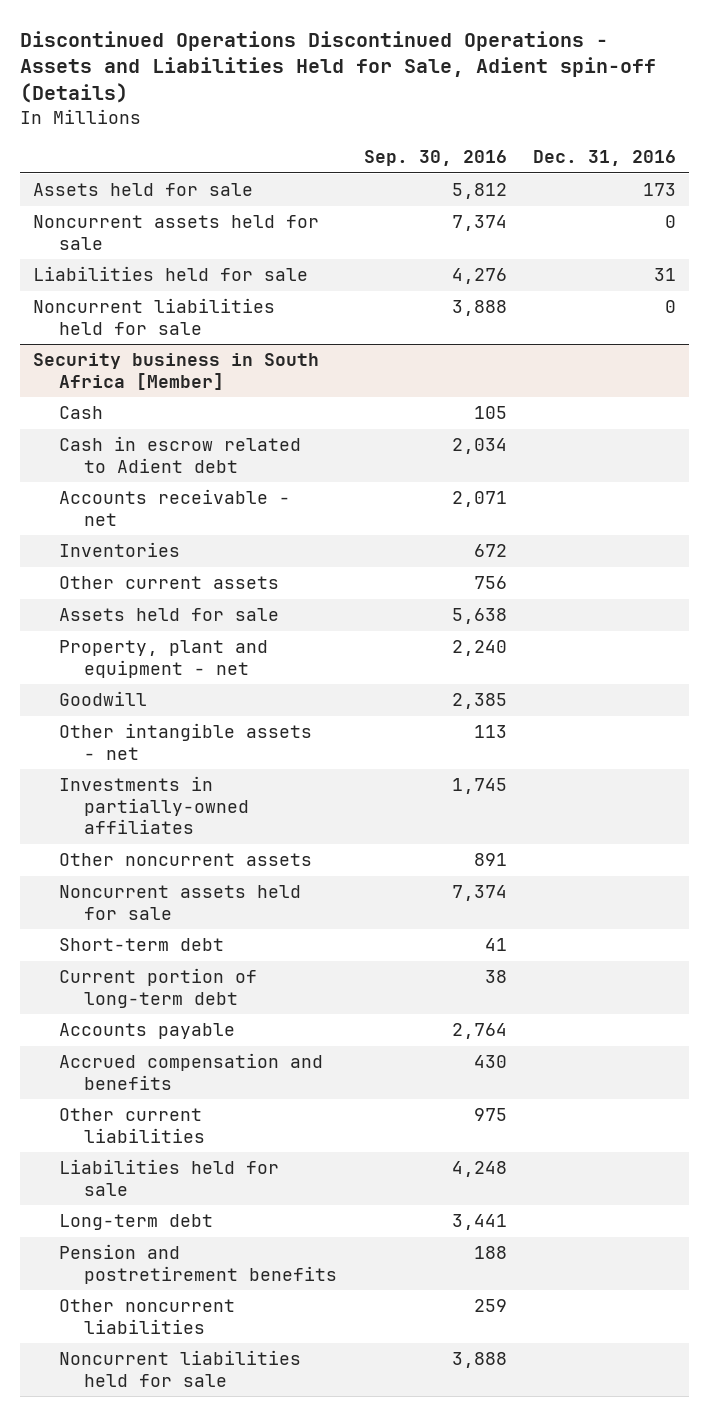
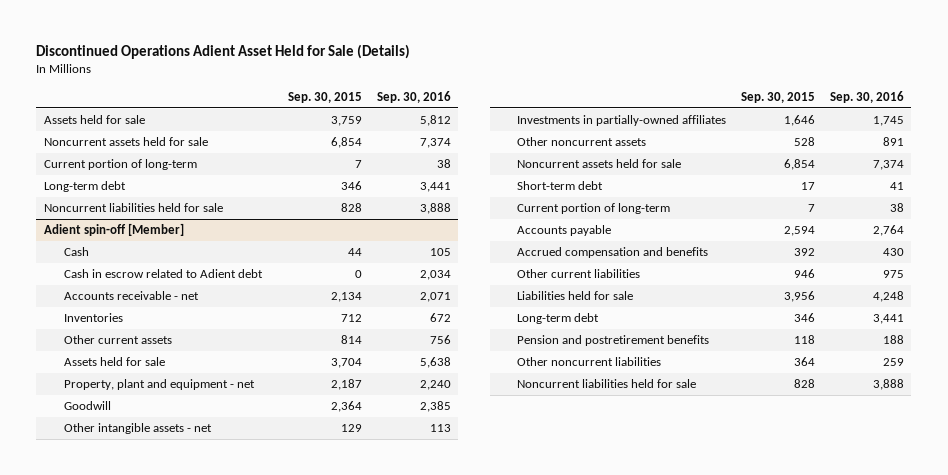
- Discontinued Operations Discontinued Operations - Assets and Liabilities Held for Sale, Adient spin-off (Details)
+ Discontinued Operations Adient Asset Held for Sale (Details)
- | Sep. 30, 2016 | Dec. 31, 2016
+ | Sep. 30, 2015 | Sep. 30, 2016
- Liabilities held for sale | 4,276 | 31
+ Current portion of long-term | 7 | 38
+ Long-term debt | 346 | 3,441
- Security business in South Africa [Member]
+ Adient spin-off [Member]
- Current portion of long-term debt | 38 |
+ Current portion of long-term | 7 | 38

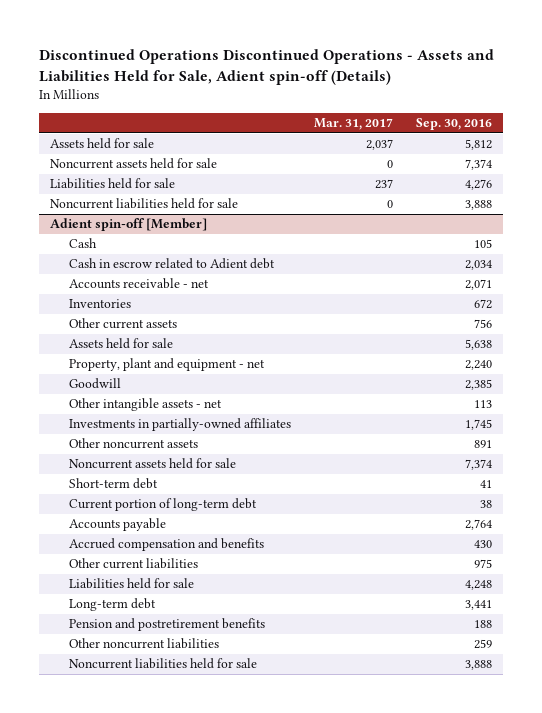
- Discontinued Operations Adient Asset Held for Sale (Details)
+ Discontinued Operations Discontinued Operations - Assets and Liabilities Held for Sale, Adient spin-off (Details)
- | Sep. 30, 2015 | Sep. 30, 2016
+ | Mar. 31, 2017 | Sep. 30, 2016
- Current portion of long-term | 7 | 38
- Long-term debt | 346 | 3,441
+ Liabilities held for sale | 237 | 4,276
@ Adient spin-off [Member]
- Current portion of long-term | 7 | 38
+ Current portion of long-term debt | | 38

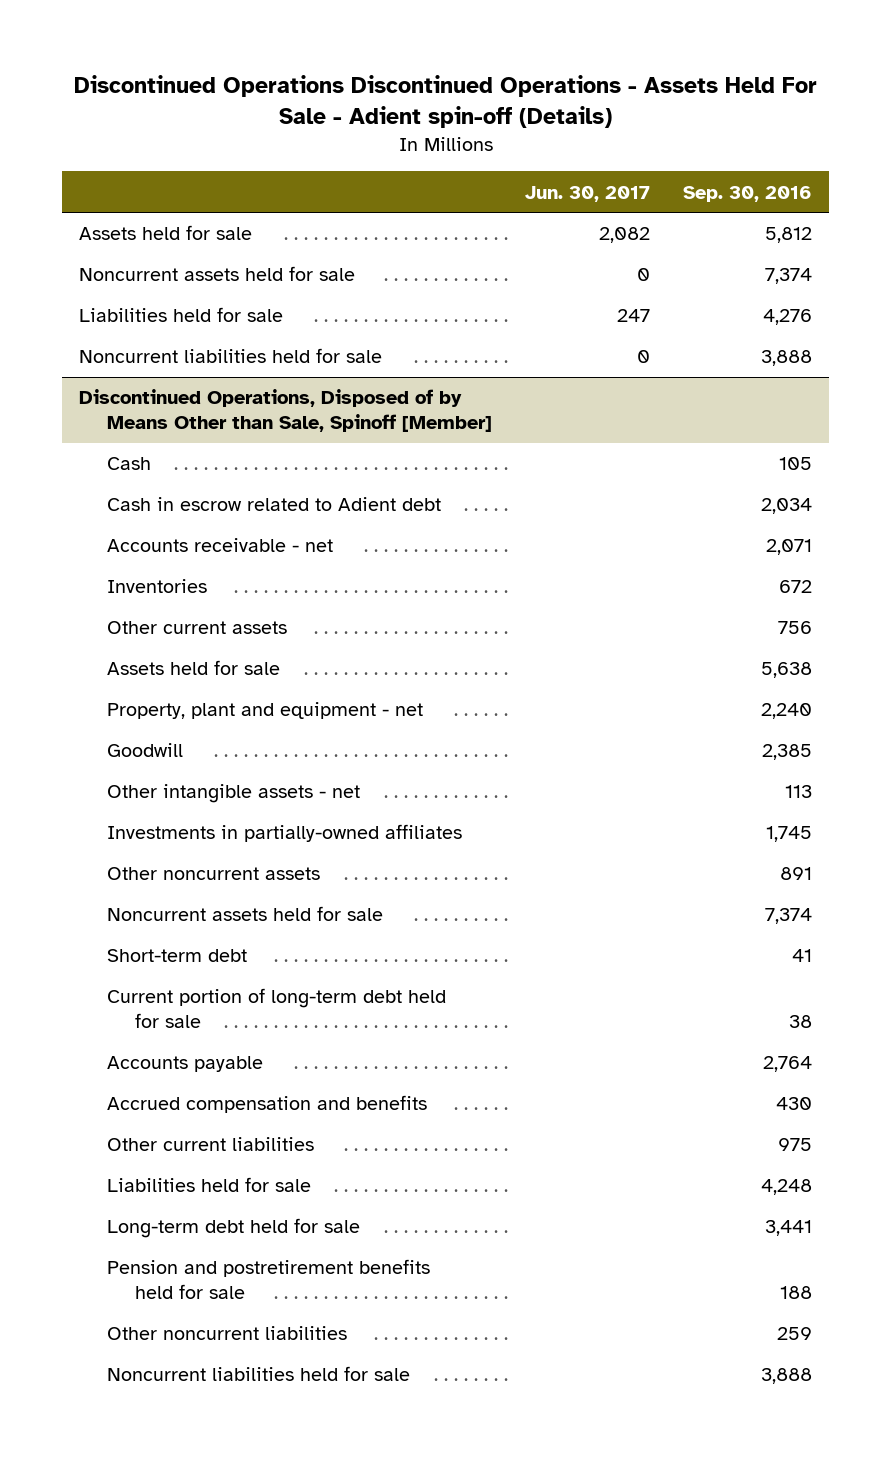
- Discontinued Operations Discontinued Operations - Assets and Liabilities Held for Sale, Adient spin-off (Details)
+ Discontinued Operations Discontinued Operations - Assets Held For Sale - Adient spin-off (Details)
- | Mar. 31, 2017 | Sep. 30, 2016
+ | Jun. 30, 2017 | Sep. 30, 2016
- Adient spin-off [Member]
+ Discontinued Operations, Disposed of by Means Other than Sale, Spinoff [Member]
- Current portion of long-term debt | | 38
+ Current portion of long-term debt held for sale | | 38
- Long-term debt | | 3,441
- Pension and postretirement benefits | | 188
+ Long-term debt held for sale | | 3,441
+ Pension and postretirement benefits held for sale | | 188

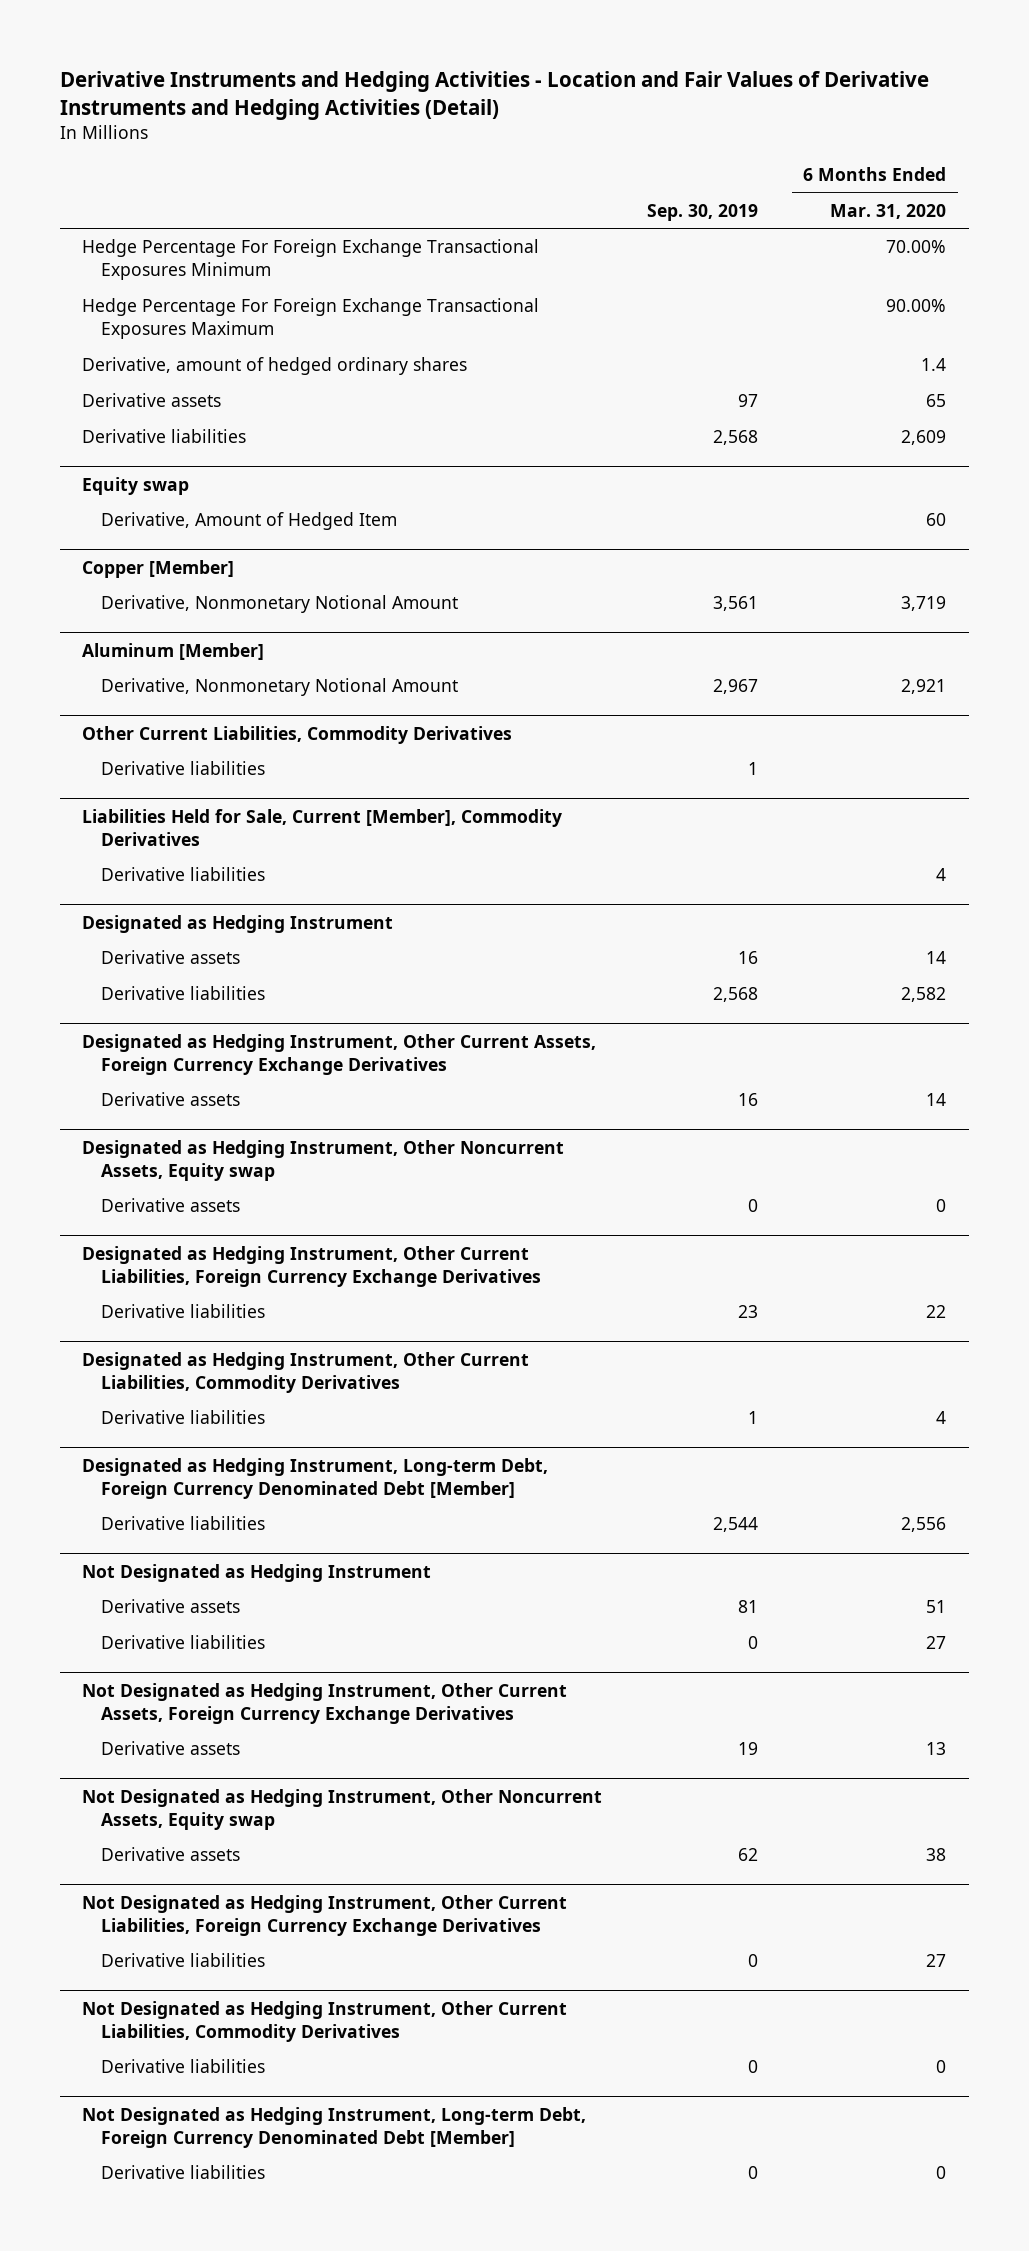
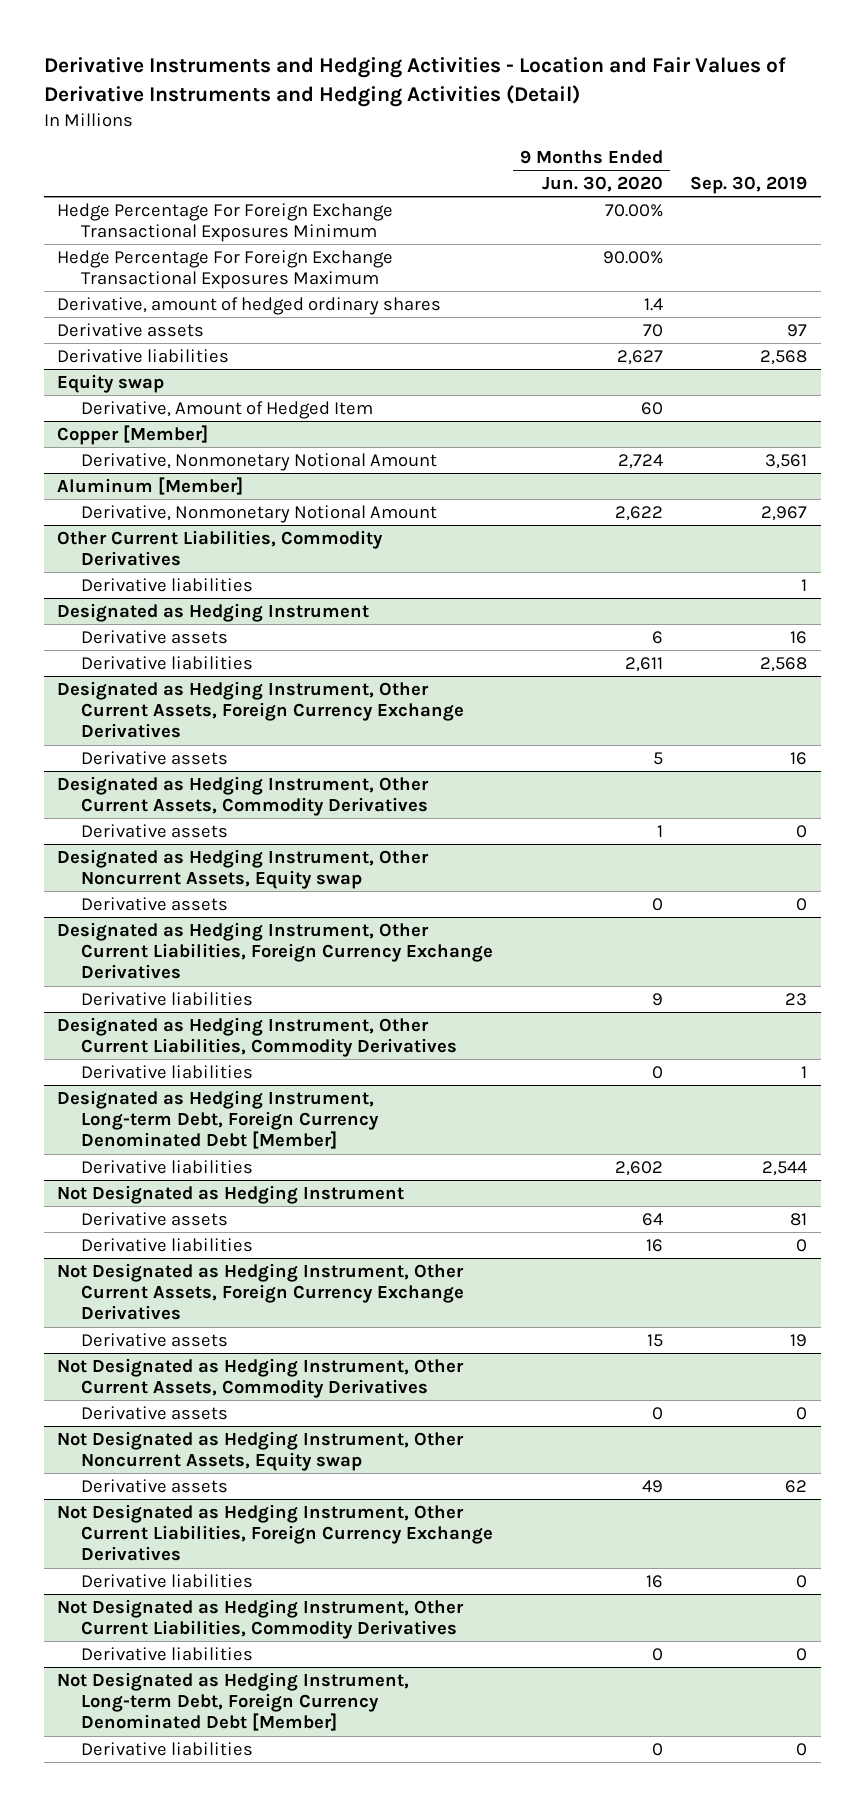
- | Sep. 30, 2019 | 6 Months Ended Mar. 31, 2020
+ | 9 Months Ended Jun. 30, 2020 | Sep. 30, 2019
- Liabilities Held for Sale, Current [Member], Commodity Derivatives
- Derivative liabilities | | 4
+ Designated as Hedging Instrument, Other Current Assets, Commodity Derivatives
+ Derivative assets | 1 | 0
+ Not Designated as Hedging Instrument, Other Current Assets, Commodity Derivatives
+ Derivative assets | 0 | 0

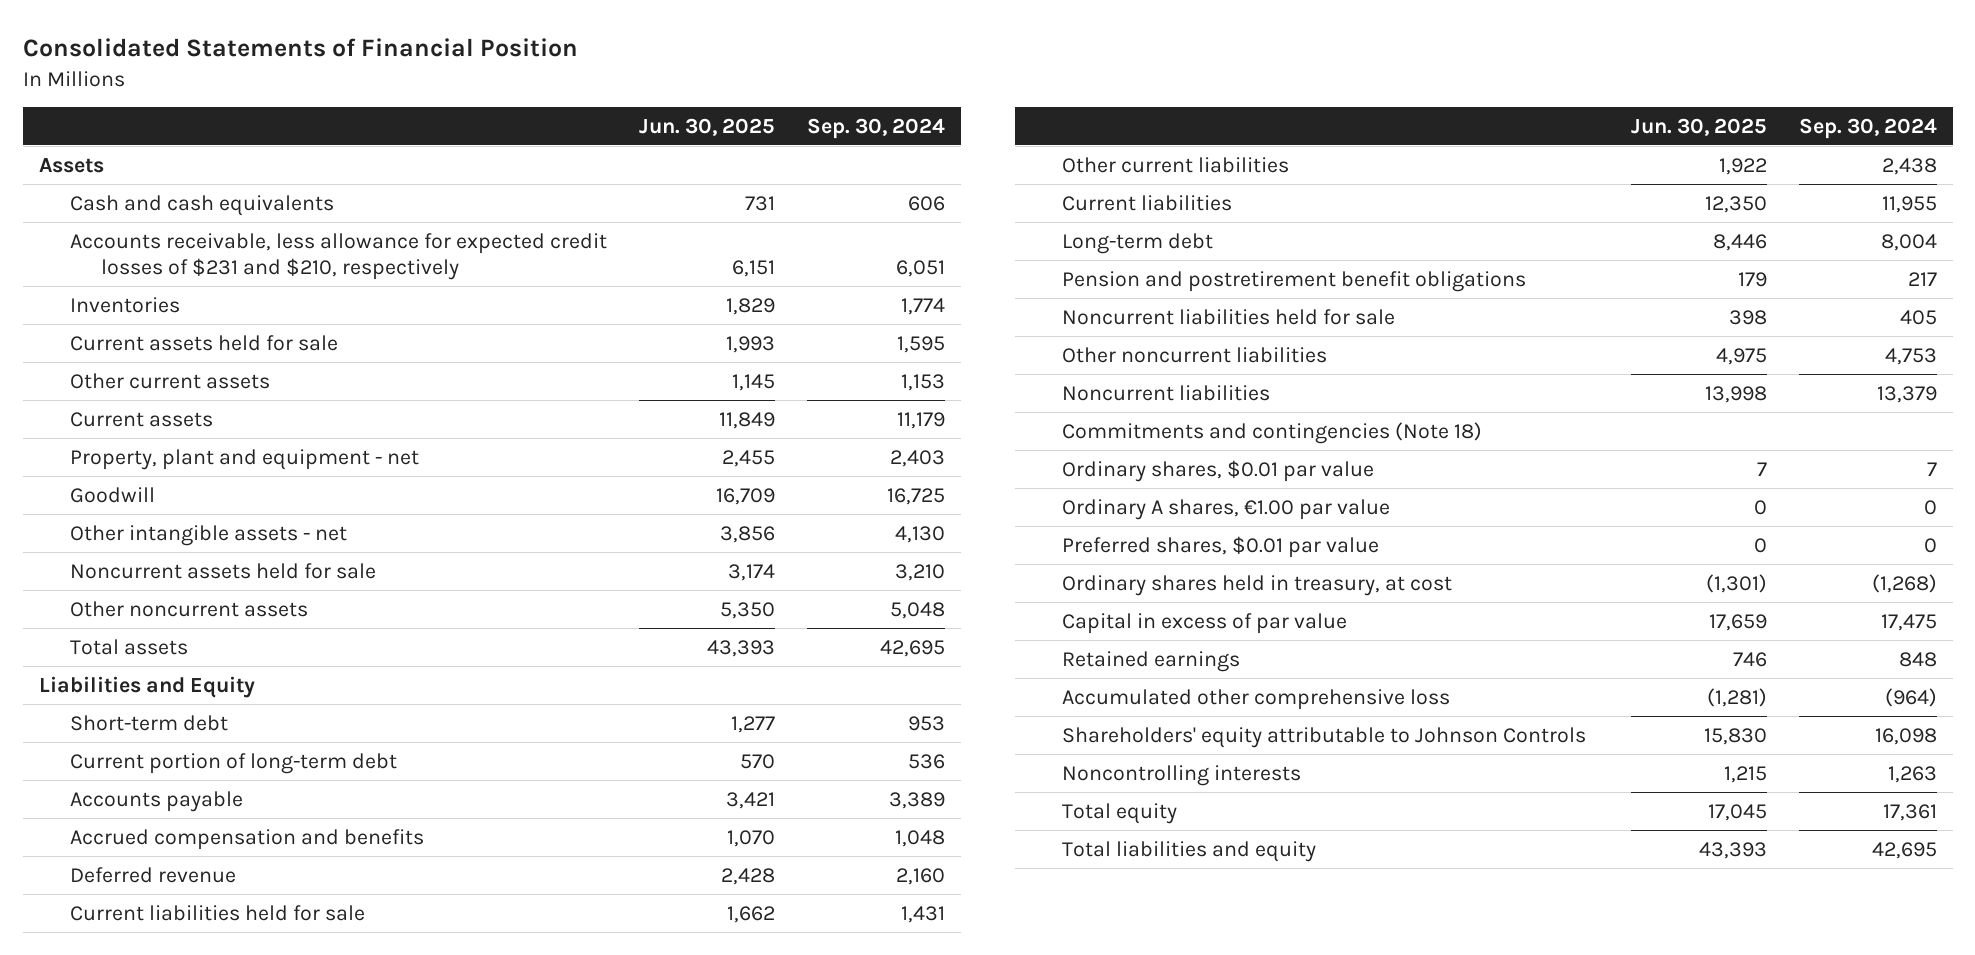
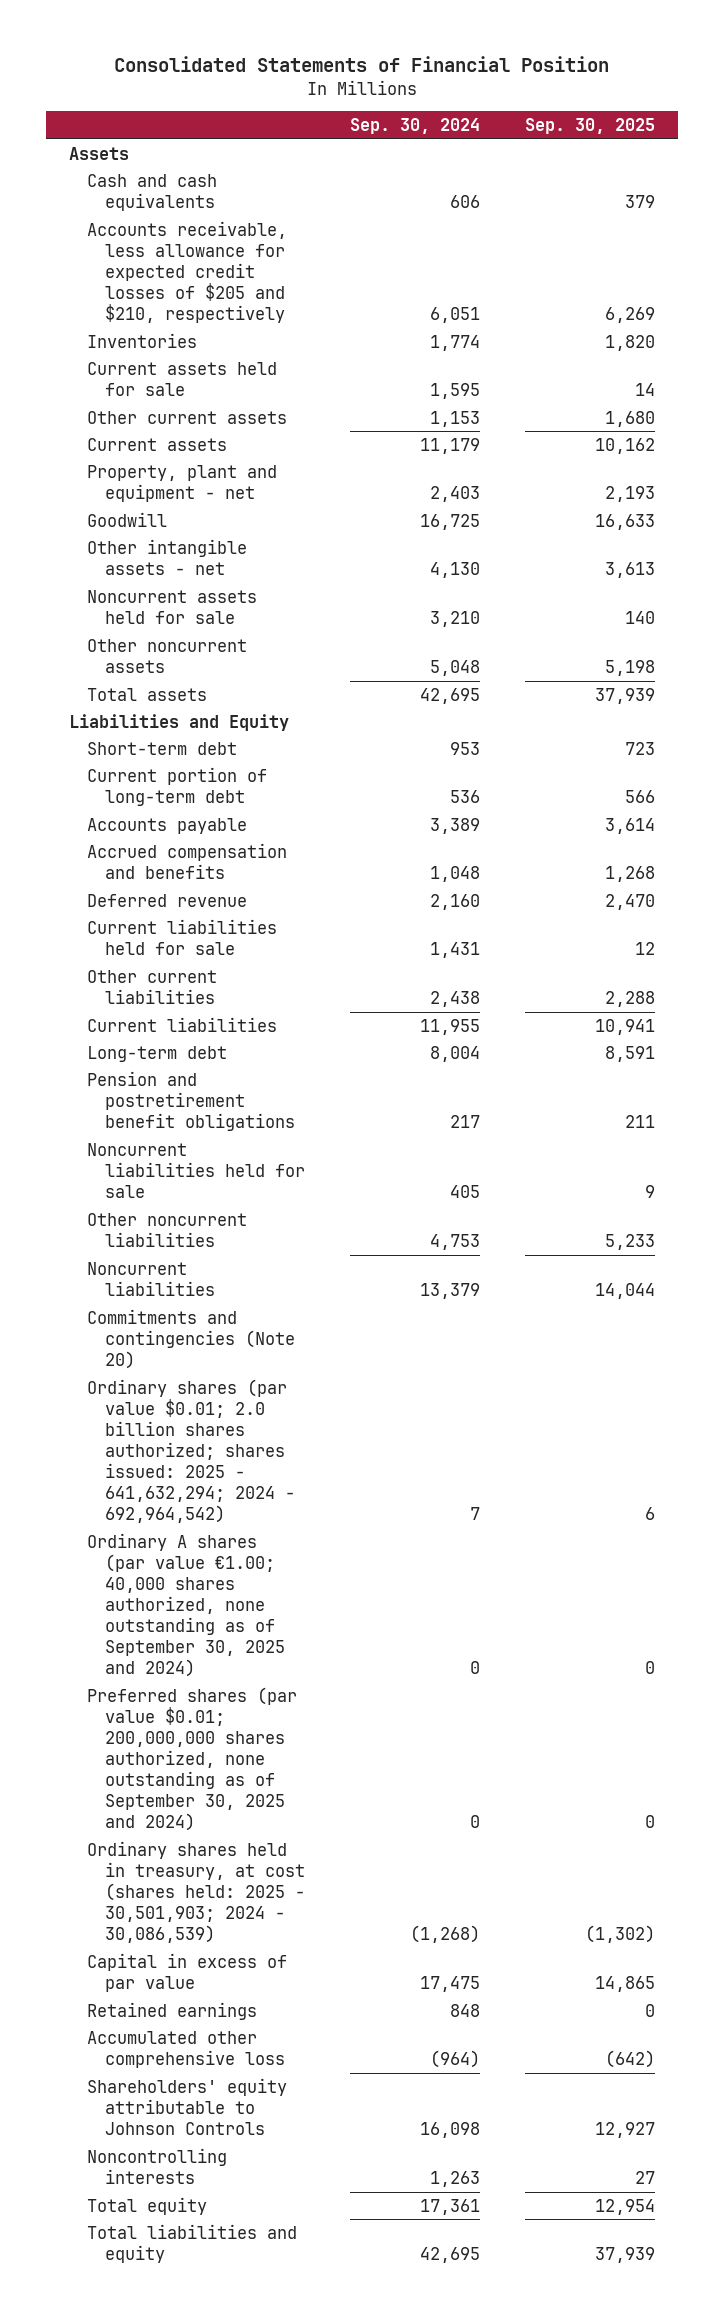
- | Jun. 30, 2025 | Sep. 30, 2024
+ | Sep. 30, 2024 | Sep. 30, 2025
- Accounts receivable, less allowance for expected credit losses of $231 and $210, respectively | 6,151 | 6,051
+ Accounts receivable, less allowance for expected credit losses of $205 and $210, respectively | 6,051 | 6,269
- Commitments and contingencies (Note 18)
- Ordinary shares, $0.01 par value | 7 | 7
- Ordinary A shares, €1.00 par value | 0 | 0
- Preferred shares, $0.01 par value | 0 | 0
- Ordinary shares held in treasury, at cost | (1,301) | (1,268)
+ Commitments and contingencies (Note 20)
+ Ordinary shares (par value $0.01; 2.0 billion shares authorized; shares issued: 2025 - 641,632,294; 2024 - 692,964,542) | 7 | 6
+ Ordinary A shares (par value €1.00; 40,000 shares authorized, none outstanding as of September 30, 2025 and 2024) | 0 | 0
+ Preferred shares (par value $0.01; 200,000,000 shares authorized, none outstanding as of September 30, 2025 and 2024) | 0 | 0
+ Ordinary shares held in treasury, at cost (shares held: 2025 - 30,501,903; 2024 - 30,086,539) | (1,268) | (1,302)

